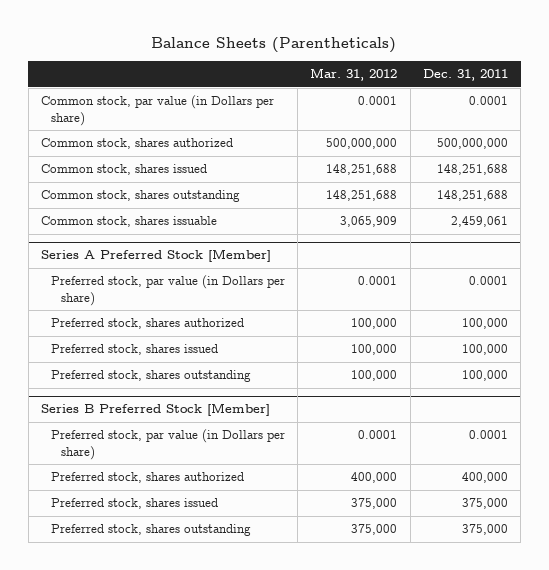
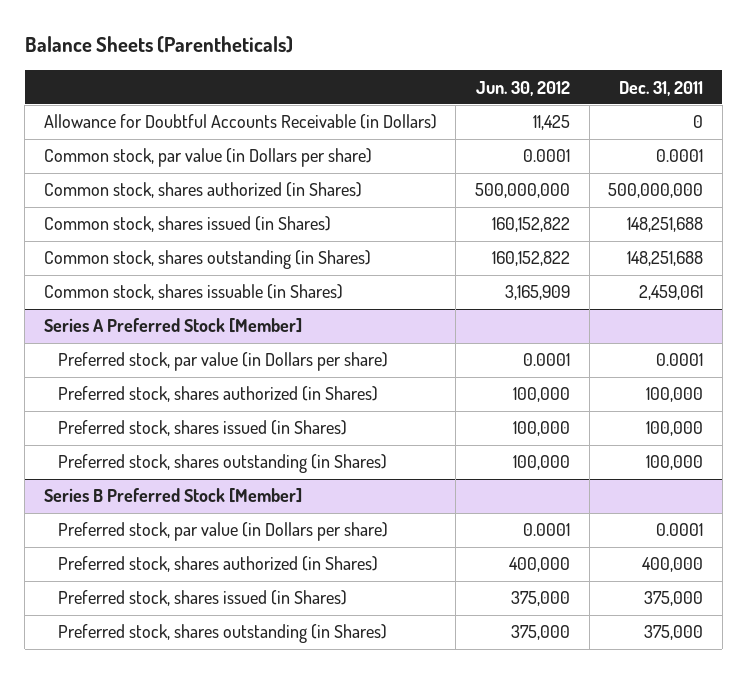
- | Mar. 31, 2012 | Dec. 31, 2011
+ | Jun. 30, 2012 | Dec. 31, 2011
+ Allowance for Doubtful Accounts Receivable (in Dollars) | 11,425 | 0
- Common stock, shares authorized | 500,000,000 | 500,000,000
- Common stock, shares issued | 148,251,688 | 148,251,688
- Common stock, shares outstanding | 148,251,688 | 148,251,688
- Common stock, shares issuable | 3,065,909 | 2,459,061
+ Common stock, shares authorized (in Shares) | 500,000,000 | 500,000,000
+ Common stock, shares issued (in Shares) | 160,152,822 | 148,251,688
+ Common stock, shares outstanding (in Shares) | 160,152,822 | 148,251,688
+ Common stock, shares issuable (in Shares) | 3,165,909 | 2,459,061
@ Series A Preferred Stock [Member]
- Preferred stock, shares authorized | 100,000 | 100,000
- Preferred stock, shares issued | 100,000 | 100,000
- Preferred stock, shares outstanding | 100,000 | 100,000
+ Preferred stock, shares authorized (in Shares) | 100,000 | 100,000
+ Preferred stock, shares issued (in Shares) | 100,000 | 100,000
+ Preferred stock, shares outstanding (in Shares) | 100,000 | 100,000
@ Series B Preferred Stock [Member]
- Preferred stock, shares authorized | 400,000 | 400,000
- Preferred stock, shares issued | 375,000 | 375,000
- Preferred stock, shares outstanding | 375,000 | 375,000
+ Preferred stock, shares authorized (in Shares) | 400,000 | 400,000
+ Preferred stock, shares issued (in Shares) | 375,000 | 375,000
+ Preferred stock, shares outstanding (in Shares) | 375,000 | 375,000

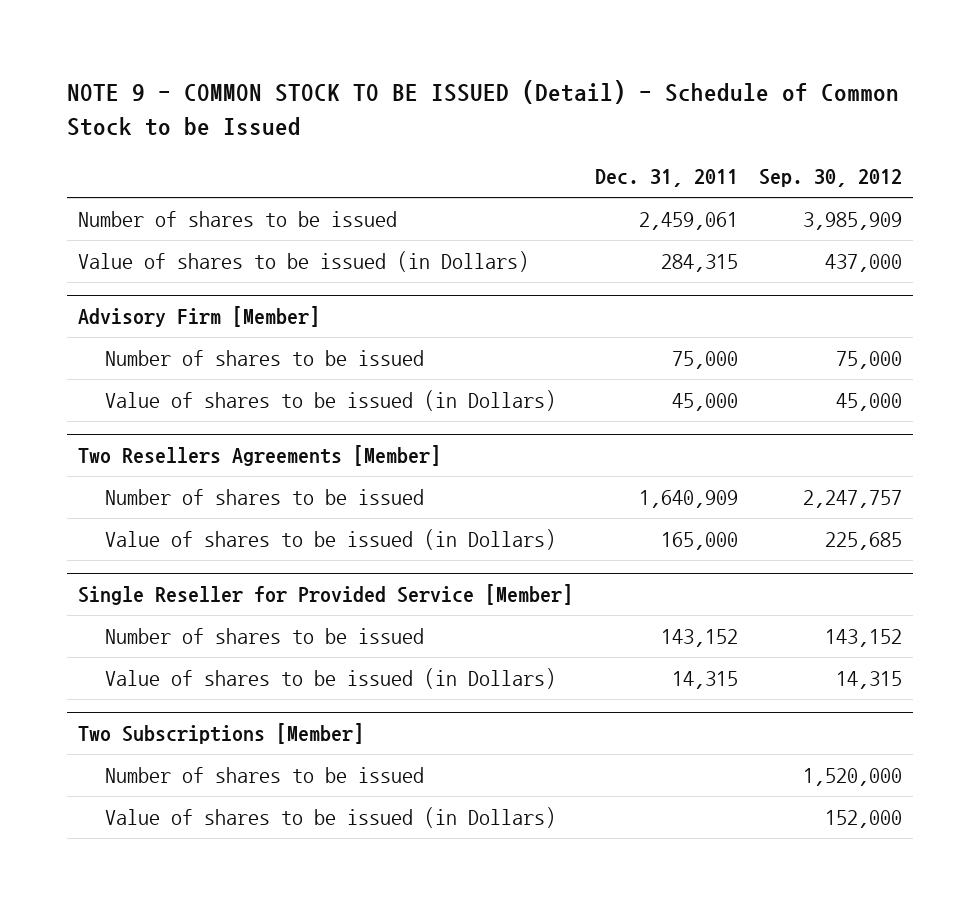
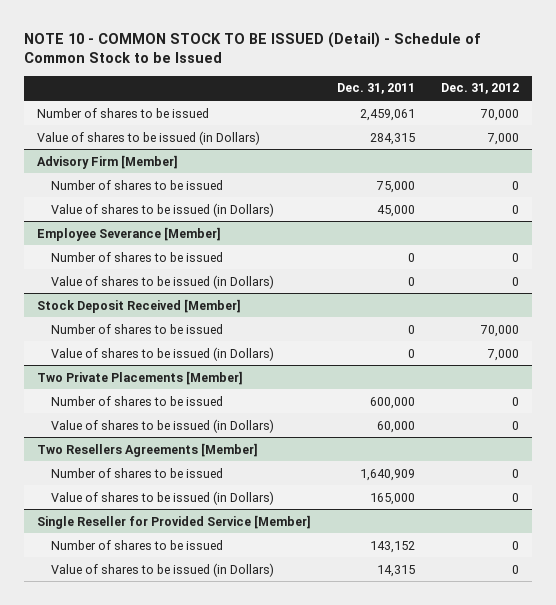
- NOTE 9 - COMMON STOCK TO BE ISSUED (Detail) - Schedule of Common Stock to be Issued
+ NOTE 10 - COMMON STOCK TO BE ISSUED (Detail) - Schedule of Common Stock to be Issued
- | Dec. 31, 2011 | Sep. 30, 2012
+ | Dec. 31, 2011 | Dec. 31, 2012
+ Employee Severance [Member]
+ Number of shares to be issued | 0 | 0
+ Value of shares to be issued (in Dollars) | 0 | 0
+ Stock Deposit Received [Member]
+ Number of shares to be issued | 0 | 70,000
+ Value of shares to be issued (in Dollars) | 0 | 7,000
+ Two Private Placements [Member]
+ Number of shares to be issued | 600,000 | 0
+ Value of shares to be issued (in Dollars) | 60,000 | 0
- Two Subscriptions [Member]
- Number of shares to be issued | | 1,520,000
- Value of shares to be issued (in Dollars) | | 152,000

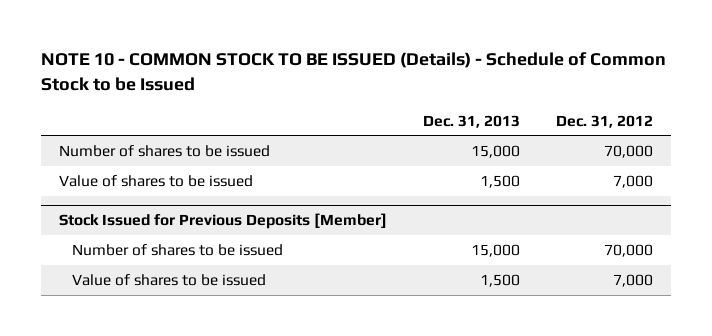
- NOTE 10 - COMMON STOCK TO BE ISSUED (Detail) - Schedule of Common Stock to be Issued
+ NOTE 10 - COMMON STOCK TO BE ISSUED (Details) - Schedule of Common Stock to be Issued
- | Dec. 31, 2011 | Dec. 31, 2012
+ | Dec. 31, 2013 | Dec. 31, 2012
- Value of shares to be issued (in Dollars) | 284,315 | 7,000
- Advisory Firm [Member]
- Number of shares to be issued | 75,000 | 0
- Value of shares to be issued (in Dollars) | 45,000 | 0
- Employee Severance [Member]
- Number of shares to be issued | 0 | 0
- Value of shares to be issued (in Dollars) | 0 | 0
- Stock Deposit Received [Member]
+ Value of shares to be issued | 1,500 | 7,000
+ Stock Issued for Previous Deposits [Member]
- Value of shares to be issued (in Dollars) | 0 | 7,000
- Two Private Placements [Member]
- Number of shares to be issued | 600,000 | 0
- Value of shares to be issued (in Dollars) | 60,000 | 0
- Two Resellers Agreements [Member]
- Number of shares to be issued | 1,640,909 | 0
- Value of shares to be issued (in Dollars) | 165,000 | 0
- Single Reseller for Provided Service [Member]
- Number of shares to be issued | 143,152 | 0
- Value of shares to be issued (in Dollars) | 14,315 | 0
+ Value of shares to be issued | 1,500 | 7,000

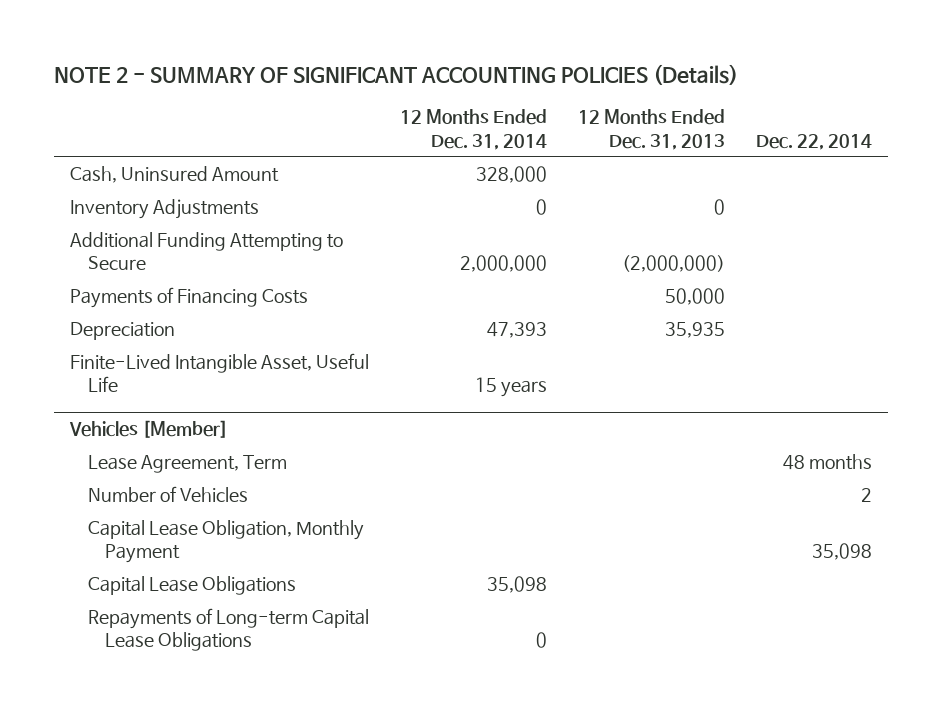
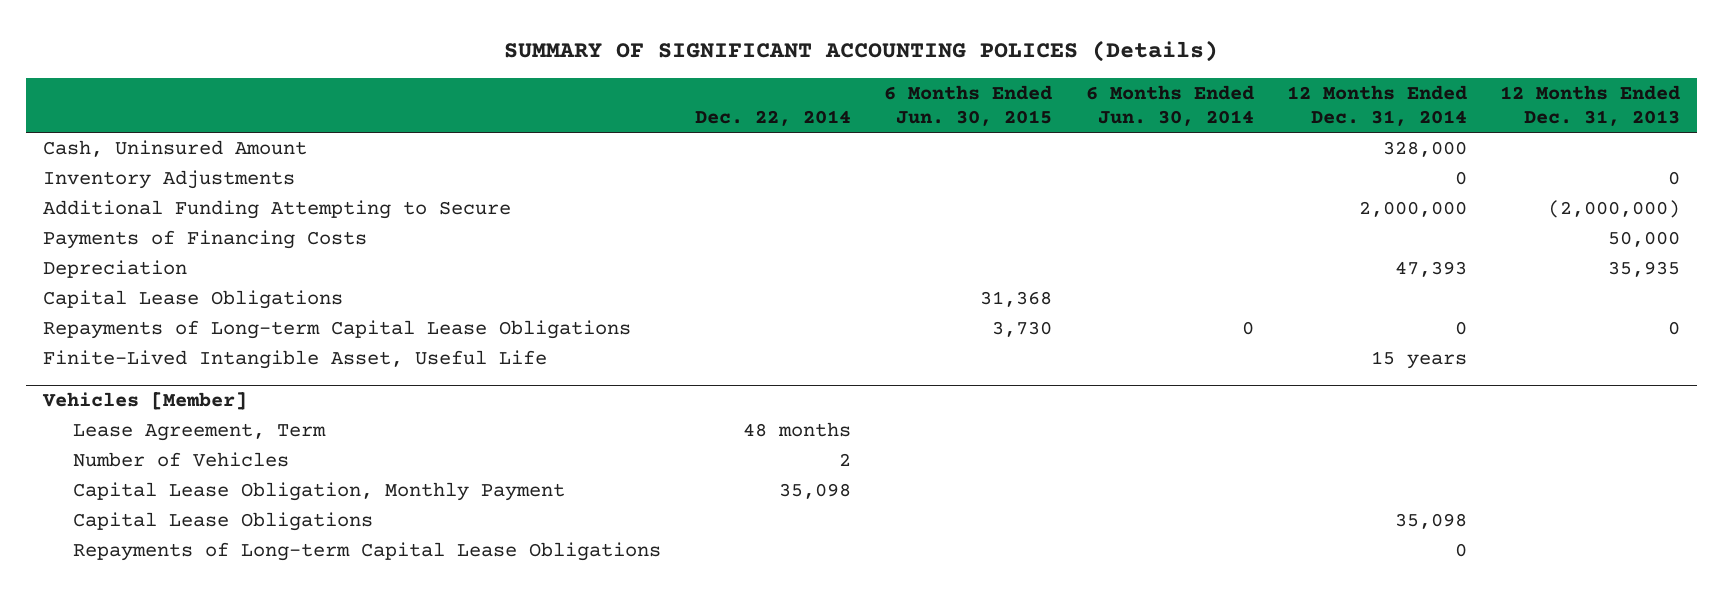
- NOTE 2 - SUMMARY OF SIGNIFICANT ACCOUNTING POLICIES (Details)
+ SUMMARY OF SIGNIFICANT ACCOUNTING POLICES (Details)
- | 12 Months Ended Dec. 31, 2014 | 12 Months Ended Dec. 31, 2013 | Dec. 22, 2014
+ | Dec. 22, 2014 | 6 Months Ended Jun. 30, 2015 | 6 Months Ended Jun. 30, 2014 | 12 Months Ended Dec. 31, 2014 | 12 Months Ended Dec. 31, 2013
+ Capital Lease Obligations | | 31,368 | | |
+ Repayments of Long-term Capital Lease Obligations | | 3,730 | 0 | 0 | 0

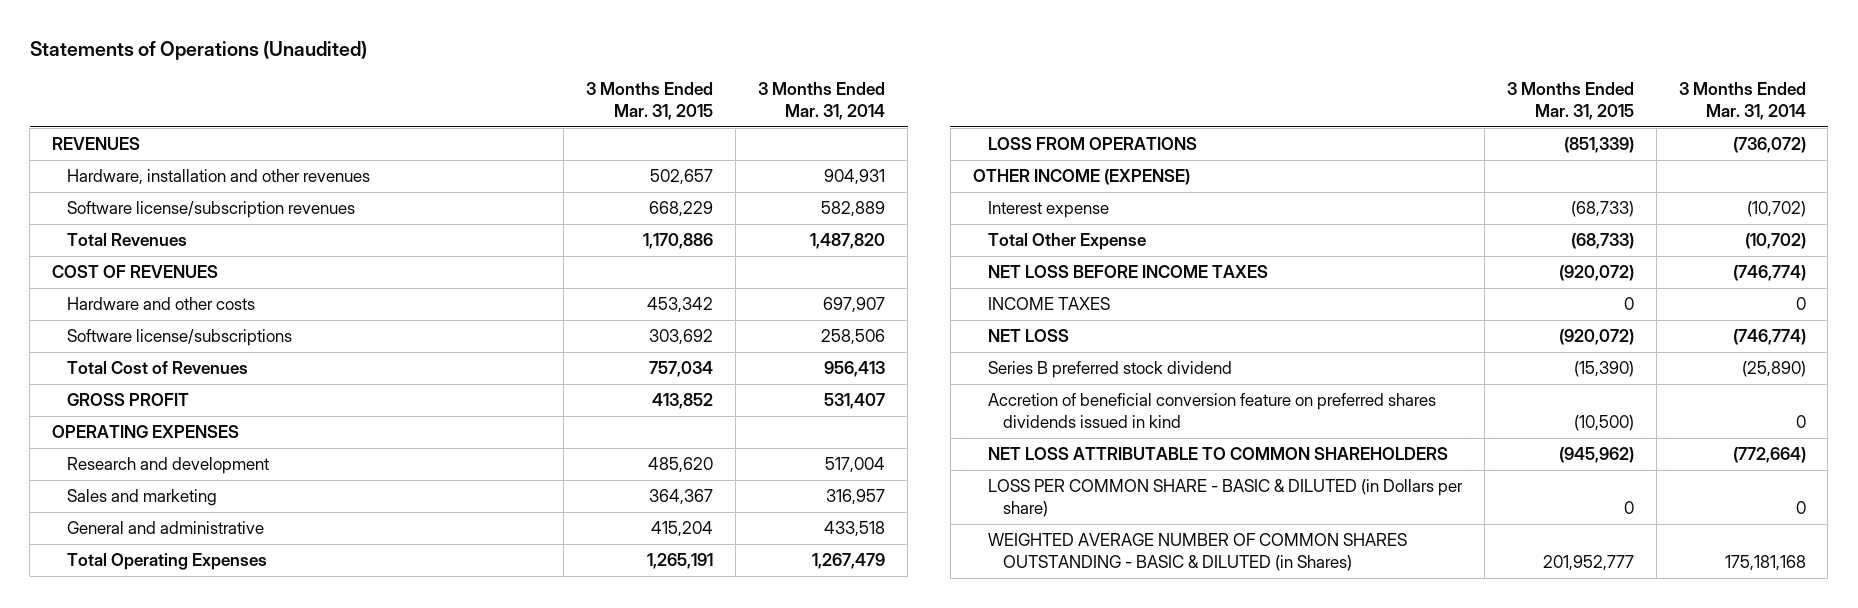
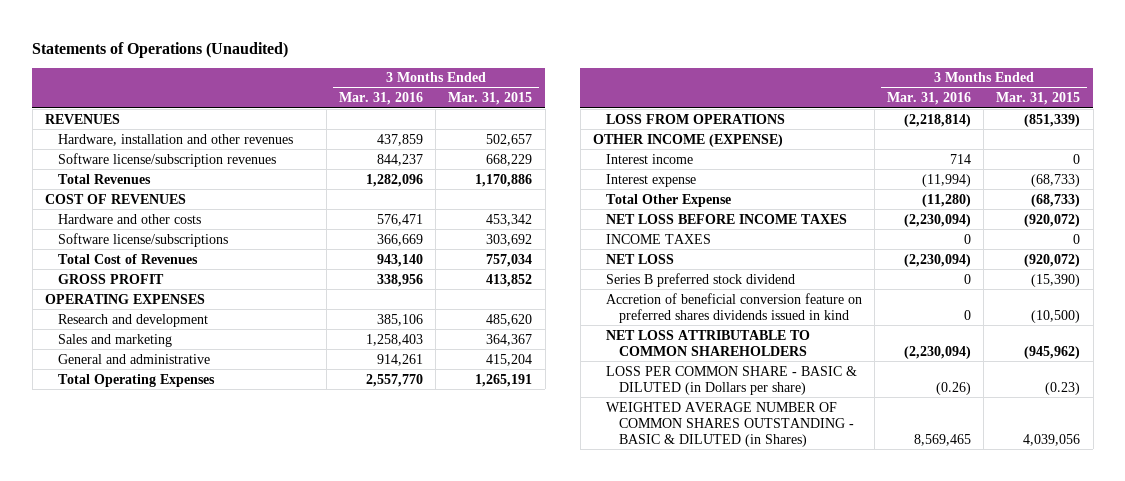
- | 3 Months Ended Mar. 31, 2015 | 3 Months Ended Mar. 31, 2014
+ | 3 Months Ended Mar. 31, 2016 | 3 Months Ended Mar. 31, 2015
+ Interest income | 714 | 0
- LOSS PER COMMON SHARE - BASIC & DILUTED (in Dollars per share) | 0 | 0
- WEIGHTED AVERAGE NUMBER OF COMMON SHARES OUTSTANDING - BASIC & DILUTED (in Shares) | 201,952,777 | 175,181,168
+ LOSS PER COMMON SHARE - BASIC & DILUTED (in Dollars per share) | (0.26) | (0.23)
+ WEIGHTED AVERAGE NUMBER OF COMMON SHARES OUTSTANDING - BASIC & DILUTED (in Shares) | 8,569,465 | 4,039,056

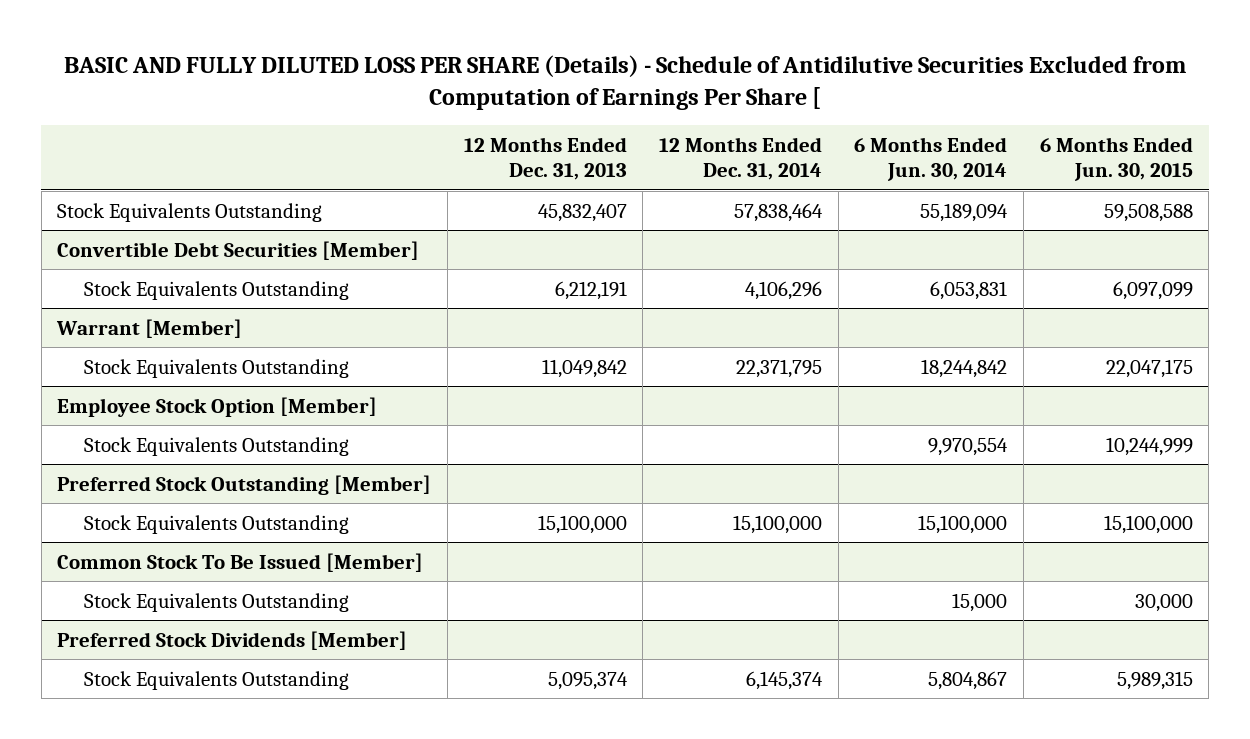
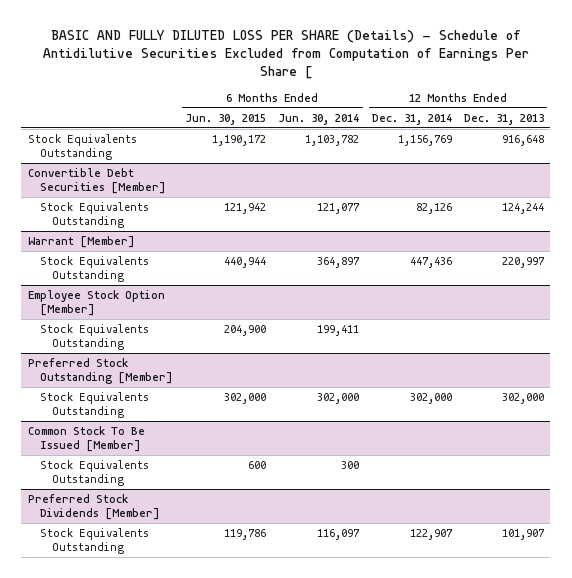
- | 12 Months Ended Dec. 31, 2013 | 12 Months Ended Dec. 31, 2014 | 6 Months Ended Jun. 30, 2014 | 6 Months Ended Jun. 30, 2015
+ | 6 Months Ended Jun. 30, 2015 | 6 Months Ended Jun. 30, 2014 | 12 Months Ended Dec. 31, 2014 | 12 Months Ended Dec. 31, 2013
- Stock Equivalents Outstanding | 45,832,407 | 57,838,464 | 55,189,094 | 59,508,588
+ Stock Equivalents Outstanding | 1,190,172 | 1,103,782 | 1,156,769 | 916,648
@ Convertible Debt Securities [Member]
- Stock Equivalents Outstanding | 6,212,191 | 4,106,296 | 6,053,831 | 6,097,099
+ Stock Equivalents Outstanding | 121,942 | 121,077 | 82,126 | 124,244
@ Warrant [Member]
- Stock Equivalents Outstanding | 11,049,842 | 22,371,795 | 18,244,842 | 22,047,175
+ Stock Equivalents Outstanding | 440,944 | 364,897 | 447,436 | 220,997
@ Employee Stock Option [Member]
- Stock Equivalents Outstanding | | | 9,970,554 | 10,244,999
+ Stock Equivalents Outstanding | 204,900 | 199,411 | |
@ Preferred Stock Outstanding [Member]
- Stock Equivalents Outstanding | 15,100,000 | 15,100,000 | 15,100,000 | 15,100,000
+ Stock Equivalents Outstanding | 302,000 | 302,000 | 302,000 | 302,000
@ Common Stock To Be Issued [Member]
- Stock Equivalents Outstanding | | | 15,000 | 30,000
+ Stock Equivalents Outstanding | 600 | 300 | |
@ Preferred Stock Dividends [Member]
- Stock Equivalents Outstanding | 5,095,374 | 6,145,374 | 5,804,867 | 5,989,315
+ Stock Equivalents Outstanding | 119,786 | 116,097 | 122,907 | 101,907

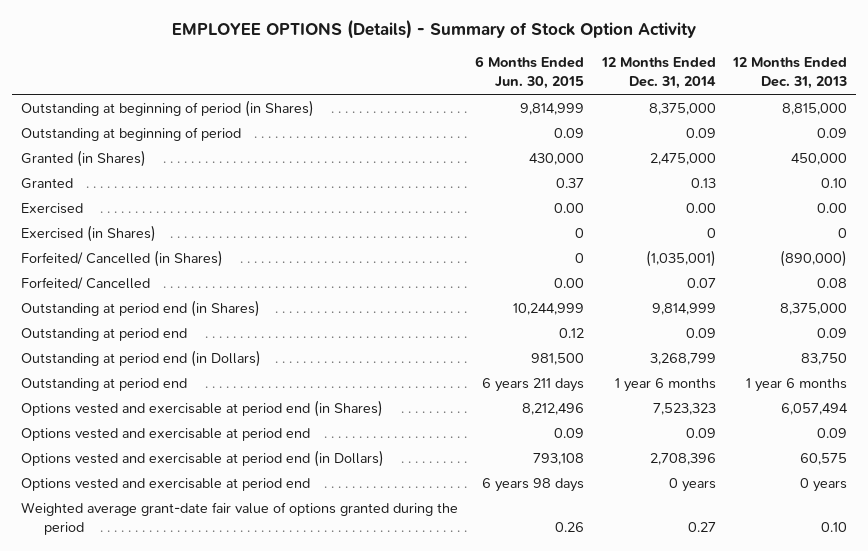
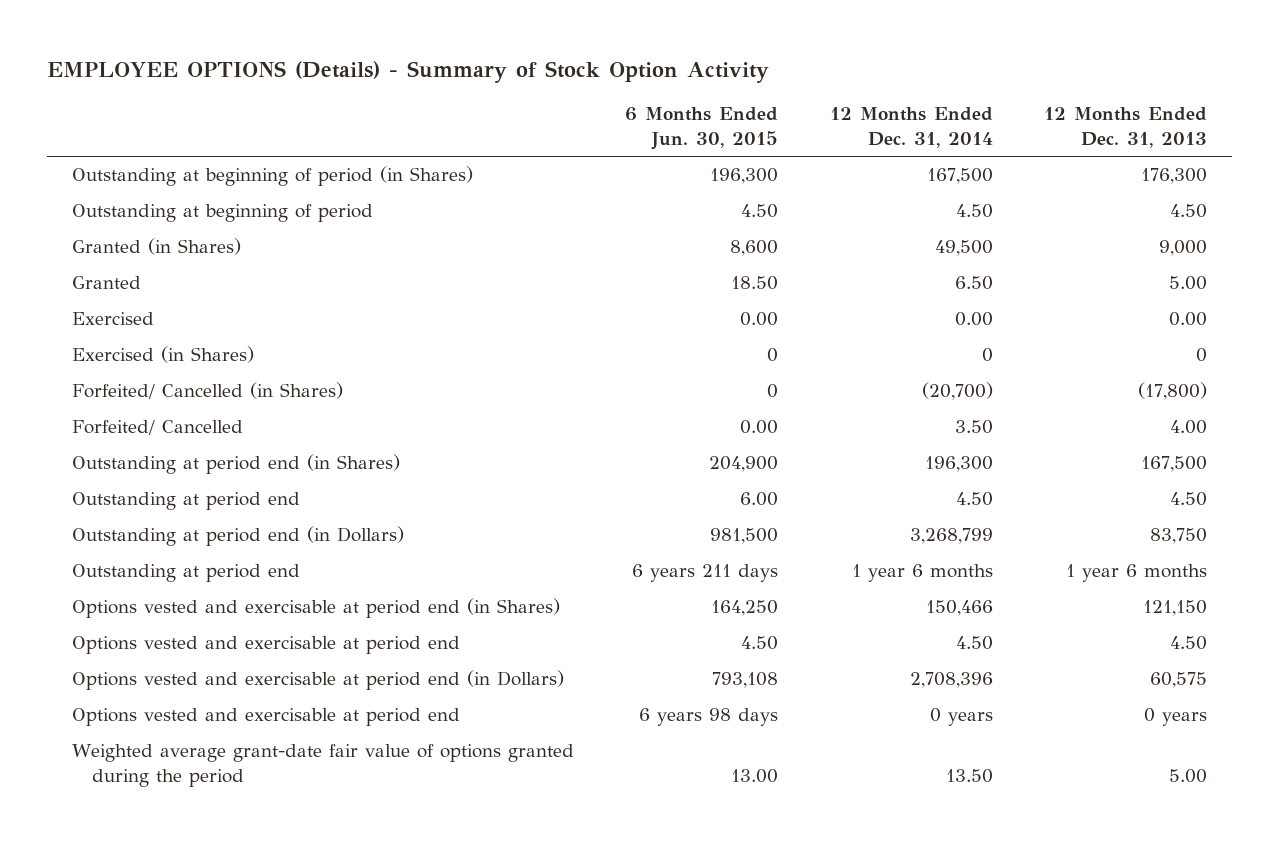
- Outstanding at beginning of period (in Shares) | 9,814,999 | 8,375,000 | 8,815,000
- Outstanding at beginning of period | 0.09 | 0.09 | 0.09
- Granted (in Shares) | 430,000 | 2,475,000 | 450,000
- Granted | 0.37 | 0.13 | 0.10
+ Outstanding at beginning of period (in Shares) | 196,300 | 167,500 | 176,300
+ Outstanding at beginning of period | 4.50 | 4.50 | 4.50
+ Granted (in Shares) | 8,600 | 49,500 | 9,000
+ Granted | 18.50 | 6.50 | 5.00
- Forfeited/ Cancelled (in Shares) | 0 | (1,035,001) | (890,000)
- Forfeited/ Cancelled | 0.00 | 0.07 | 0.08
- Outstanding at period end (in Shares) | 10,244,999 | 9,814,999 | 8,375,000
- Outstanding at period end | 0.12 | 0.09 | 0.09
+ Forfeited/ Cancelled (in Shares) | 0 | (20,700) | (17,800)
+ Forfeited/ Cancelled | 0.00 | 3.50 | 4.00
+ Outstanding at period end (in Shares) | 204,900 | 196,300 | 167,500
+ Outstanding at period end | 6.00 | 4.50 | 4.50
- Options vested and exercisable at period end (in Shares) | 8,212,496 | 7,523,323 | 6,057,494
- Options vested and exercisable at period end | 0.09 | 0.09 | 0.09
+ Options vested and exercisable at period end (in Shares) | 164,250 | 150,466 | 121,150
+ Options vested and exercisable at period end | 4.50 | 4.50 | 4.50
- Weighted average grant-date fair value of options granted during the period | 0.26 | 0.27 | 0.10
+ Weighted average grant-date fair value of options granted during the period | 13.00 | 13.50 | 5.00

